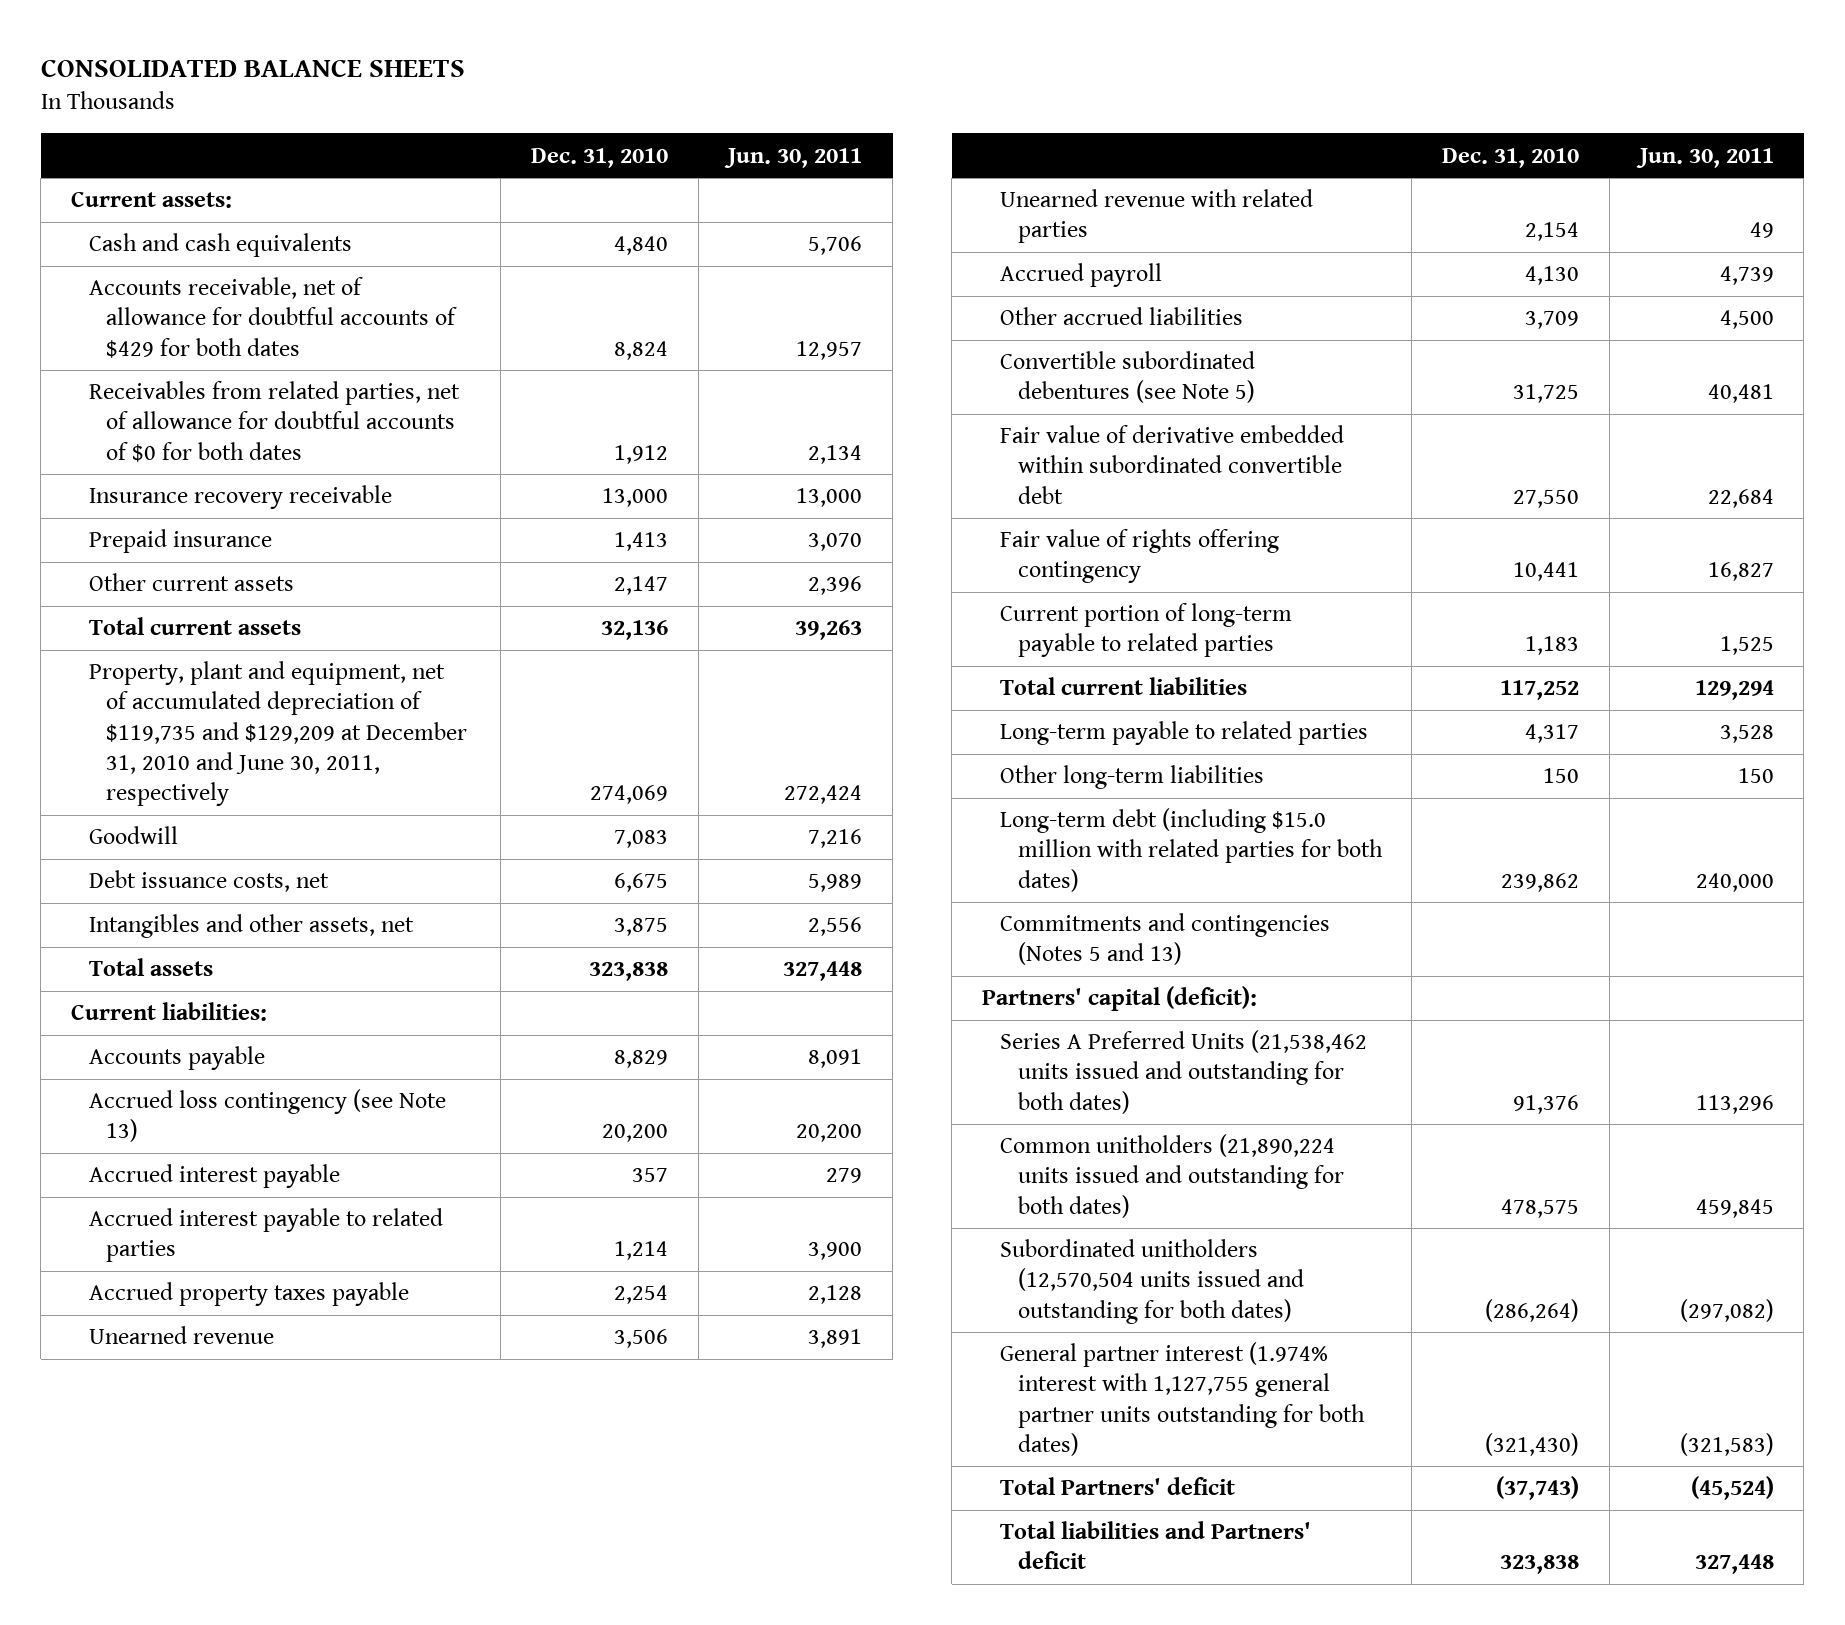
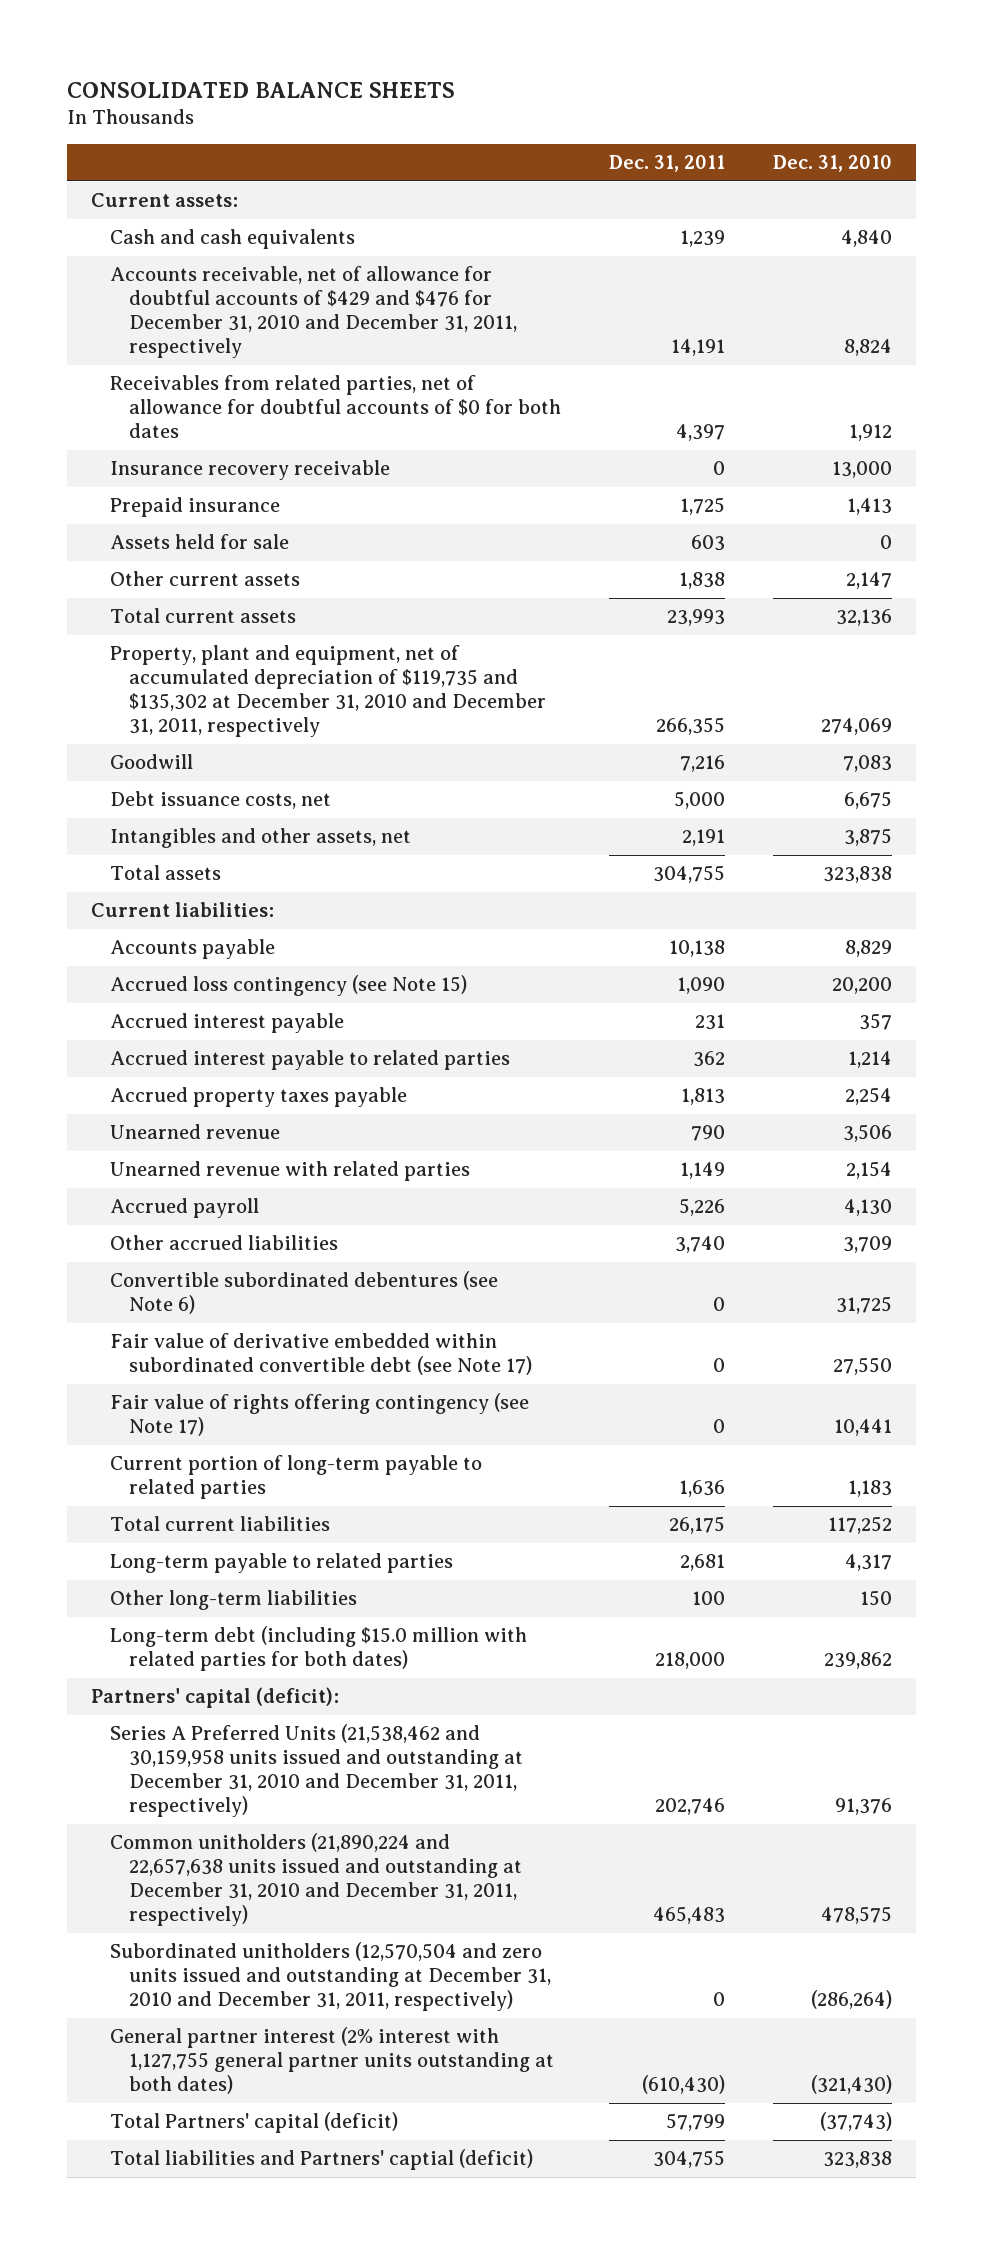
- | Dec. 31, 2010 | Jun. 30, 2011
+ | Dec. 31, 2011 | Dec. 31, 2010
- Accounts receivable, net of allowance for doubtful accounts of $429 for both dates | 8,824 | 12,957
+ Accounts receivable, net of allowance for doubtful accounts of $429 and $476 for December 31, 2010 and December 31, 2011, respectively | 14,191 | 8,824
+ Assets held for sale | 603 | 0
- Property, plant and equipment, net of accumulated depreciation of $119,735 and $129,209 at December 31, 2010 and June 30, 2011, respectively | 274,069 | 272,424
+ Property, plant and equipment, net of accumulated depreciation of $119,735 and $135,302 at December 31, 2010 and December 31, 2011, respectively | 266,355 | 274,069
- Accrued loss contingency (see Note 13) | 20,200 | 20,200
+ Accrued loss contingency (see Note 15) | 1,090 | 20,200
- Convertible subordinated debentures (see Note 5) | 31,725 | 40,481
- Fair value of derivative embedded within subordinated convertible debt | 27,550 | 22,684
- Fair value of rights offering contingency | 10,441 | 16,827
+ Convertible subordinated debentures (see Note 6) | 0 | 31,725
+ Fair value of derivative embedded within subordinated convertible debt (see Note 17) | 0 | 27,550
+ Fair value of rights offering contingency (see Note 17) | 0 | 10,441
- Commitments and contingencies (Notes 5 and 13)
- Series A Preferred Units (21,538,462 units issued and outstanding for both dates) | 91,376 | 113,296
- Common unitholders (21,890,224 units issued and outstanding for both dates) | 478,575 | 459,845
- Subordinated unitholders (12,570,504 units issued and outstanding for both dates) | (286,264) | (297,082)
- General partner interest (1.974% interest with 1,127,755 general partner units outstanding for both dates) | (321,430) | (321,583)
- Total Partners' deficit | (37,743) | (45,524)
- Total liabilities and Partners' deficit | 323,838 | 327,448
+ Series A Preferred Units (21,538,462 and 30,159,958 units issued and outstanding at December 31, 2010 and December 31, 2011, respectively) | 202,746 | 91,376
+ Common unitholders (21,890,224 and 22,657,638 units issued and outstanding at December 31, 2010 and December 31, 2011, respectively) | 465,483 | 478,575
+ Subordinated unitholders (12,570,504 and zero units issued and outstanding at December 31, 2010 and December 31, 2011, respectively) | 0 | (286,264)
+ General partner interest (2% interest with 1,127,755 general partner units outstanding at both dates) | (610,430) | (321,430)
+ Total Partners' capital (deficit) | 57,799 | (37,743)
+ Total liabilities and Partners' captial (deficit) | 304,755 | 323,838

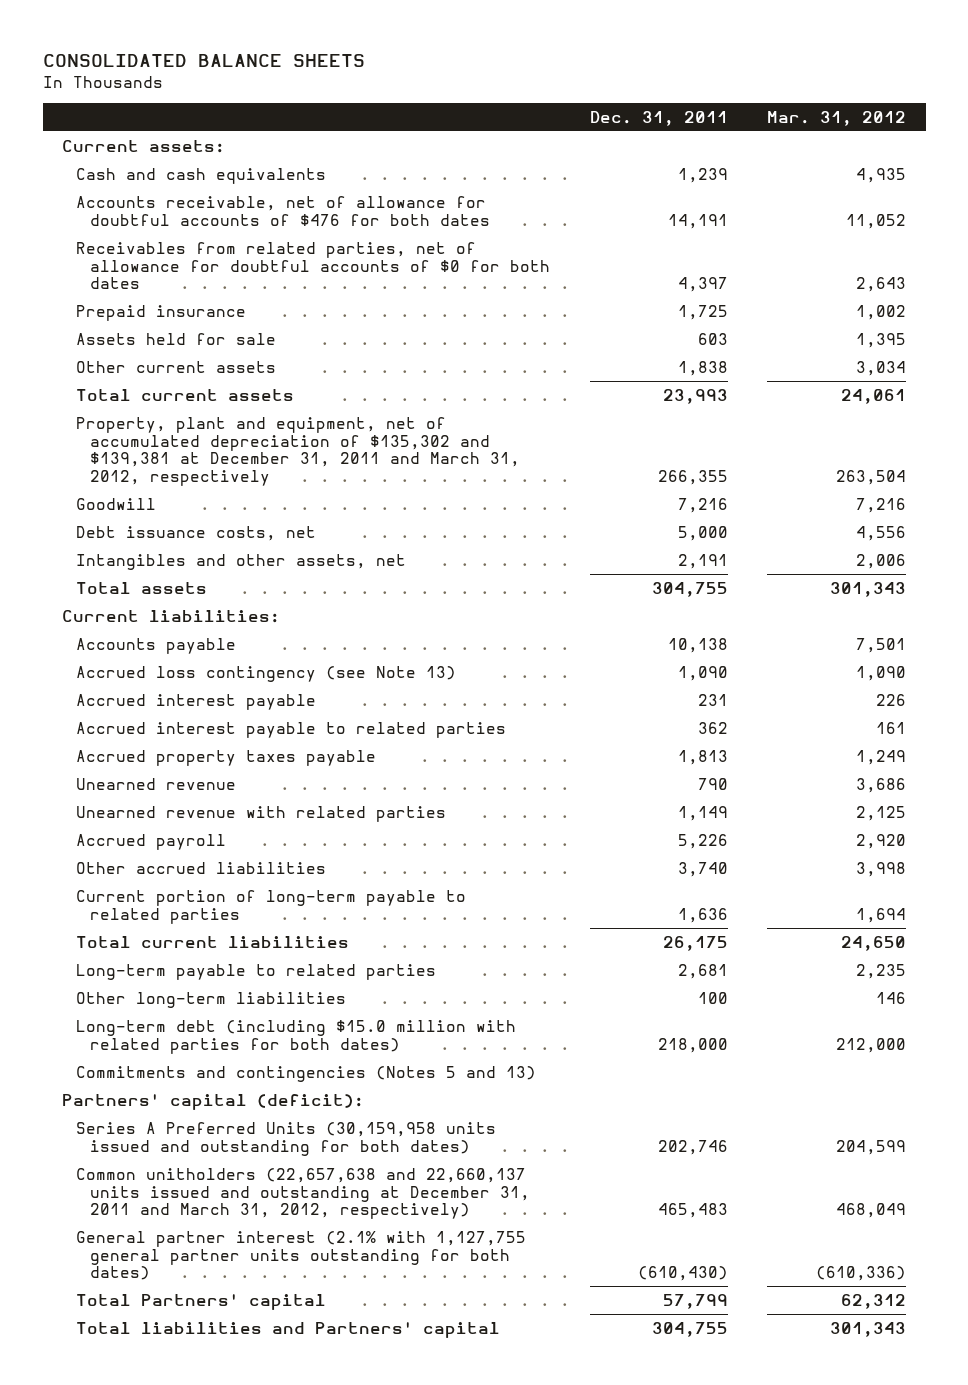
- | Dec. 31, 2011 | Dec. 31, 2010
+ | Dec. 31, 2011 | Mar. 31, 2012
- Accounts receivable, net of allowance for doubtful accounts of $429 and $476 for December 31, 2010 and December 31, 2011, respectively | 14,191 | 8,824
+ Accounts receivable, net of allowance for doubtful accounts of $476 for both dates | 14,191 | 11,052
- Insurance recovery receivable | 0 | 13,000
- Property, plant and equipment, net of accumulated depreciation of $119,735 and $135,302 at December 31, 2010 and December 31, 2011, respectively | 266,355 | 274,069
+ Property, plant and equipment, net of accumulated depreciation of $135,302 and $139,381 at December 31, 2011 and March 31, 2012, respectively | 266,355 | 263,504
- Accrued loss contingency (see Note 15) | 1,090 | 20,200
+ Accrued loss contingency (see Note 13) | 1,090 | 1,090
- Convertible subordinated debentures (see Note 6) | 0 | 31,725
- Fair value of derivative embedded within subordinated convertible debt (see Note 17) | 0 | 27,550
- Fair value of rights offering contingency (see Note 17) | 0 | 10,441
+ Commitments and contingencies (Notes 5 and 13)
- Series A Preferred Units (21,538,462 and 30,159,958 units issued and outstanding at December 31, 2010 and December 31, 2011, respectively) | 202,746 | 91,376
- Common unitholders (21,890,224 and 22,657,638 units issued and outstanding at December 31, 2010 and December 31, 2011, respectively) | 465,483 | 478,575
- Subordinated unitholders (12,570,504 and zero units issued and outstanding at December 31, 2010 and December 31, 2011, respectively) | 0 | (286,264)
- General partner interest (2% interest with 1,127,755 general partner units outstanding at both dates) | (610,430) | (321,430)
- Total Partners' capital (deficit) | 57,799 | (37,743)
- Total liabilities and Partners' captial (deficit) | 304,755 | 323,838
+ Series A Preferred Units (30,159,958 units issued and outstanding for both dates) | 202,746 | 204,599
+ Common unitholders (22,657,638 and 22,660,137 units issued and outstanding at December 31, 2011 and March 31, 2012, respectively) | 465,483 | 468,049
+ General partner interest (2.1% with 1,127,755 general partner units outstanding for both dates) | (610,430) | (610,336)
+ Total Partners' capital | 57,799 | 62,312
+ Total liabilities and Partners' capital | 304,755 | 301,343

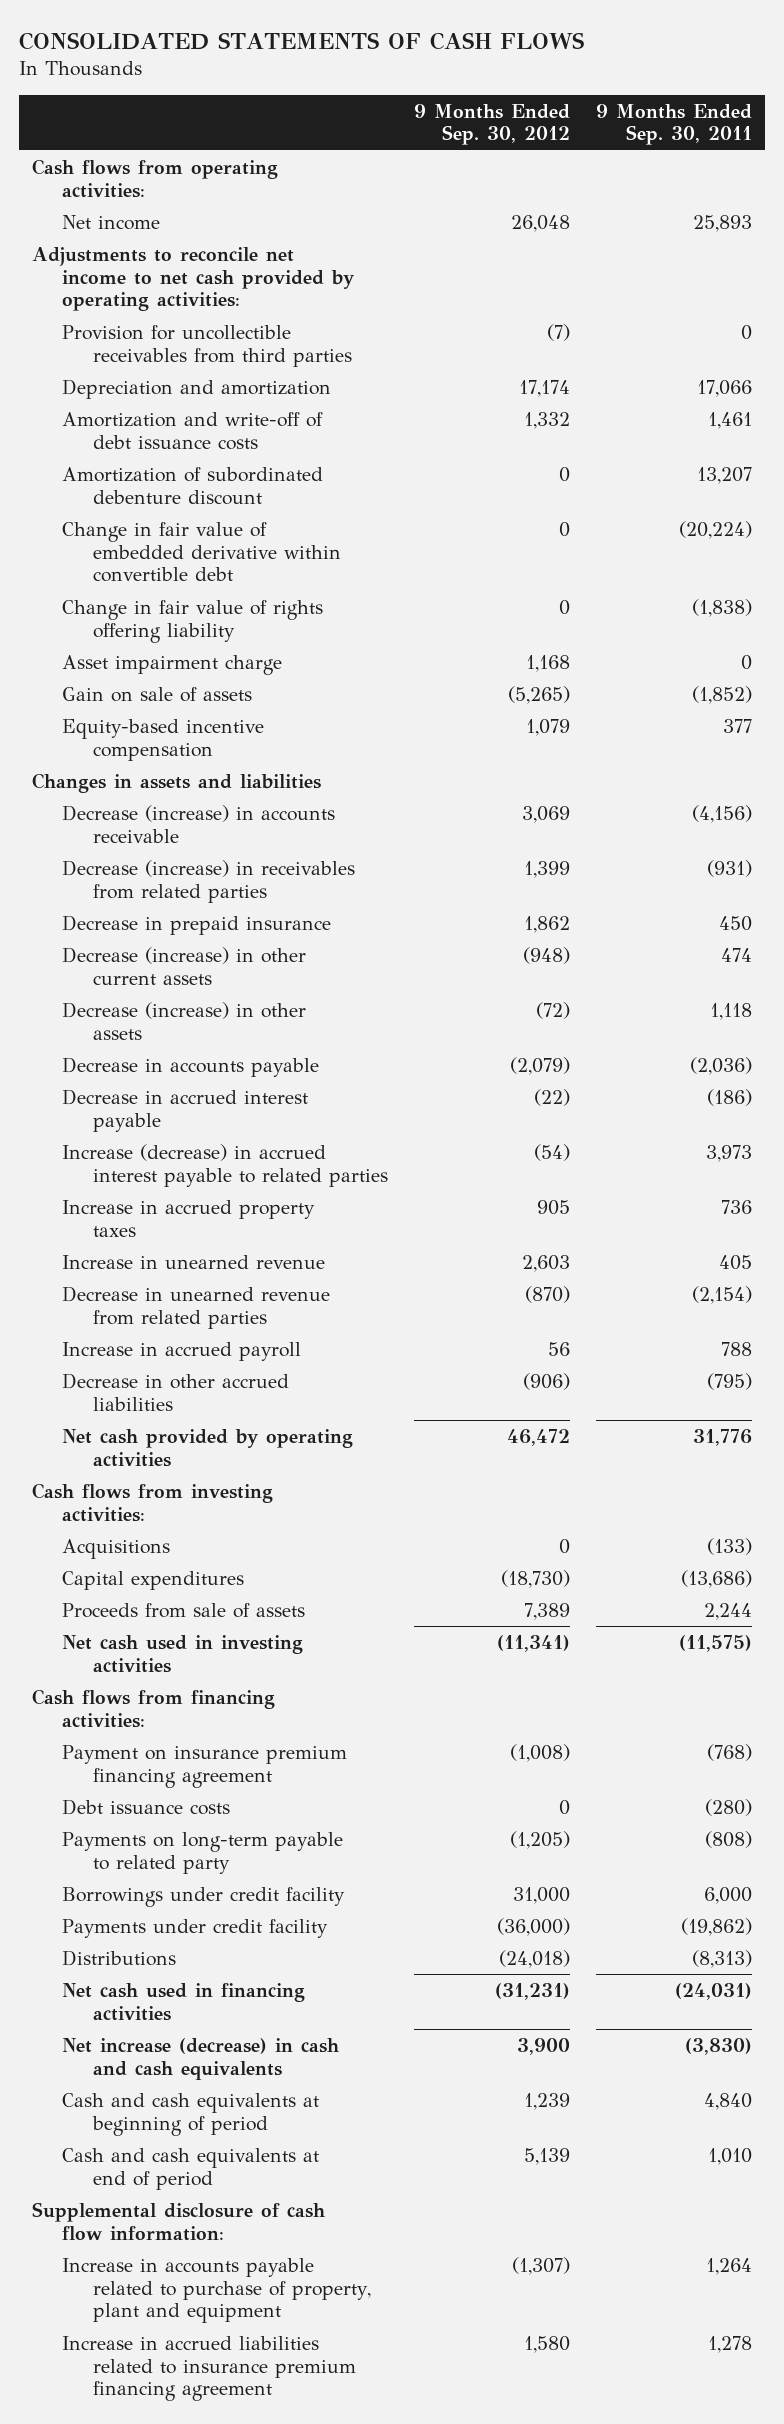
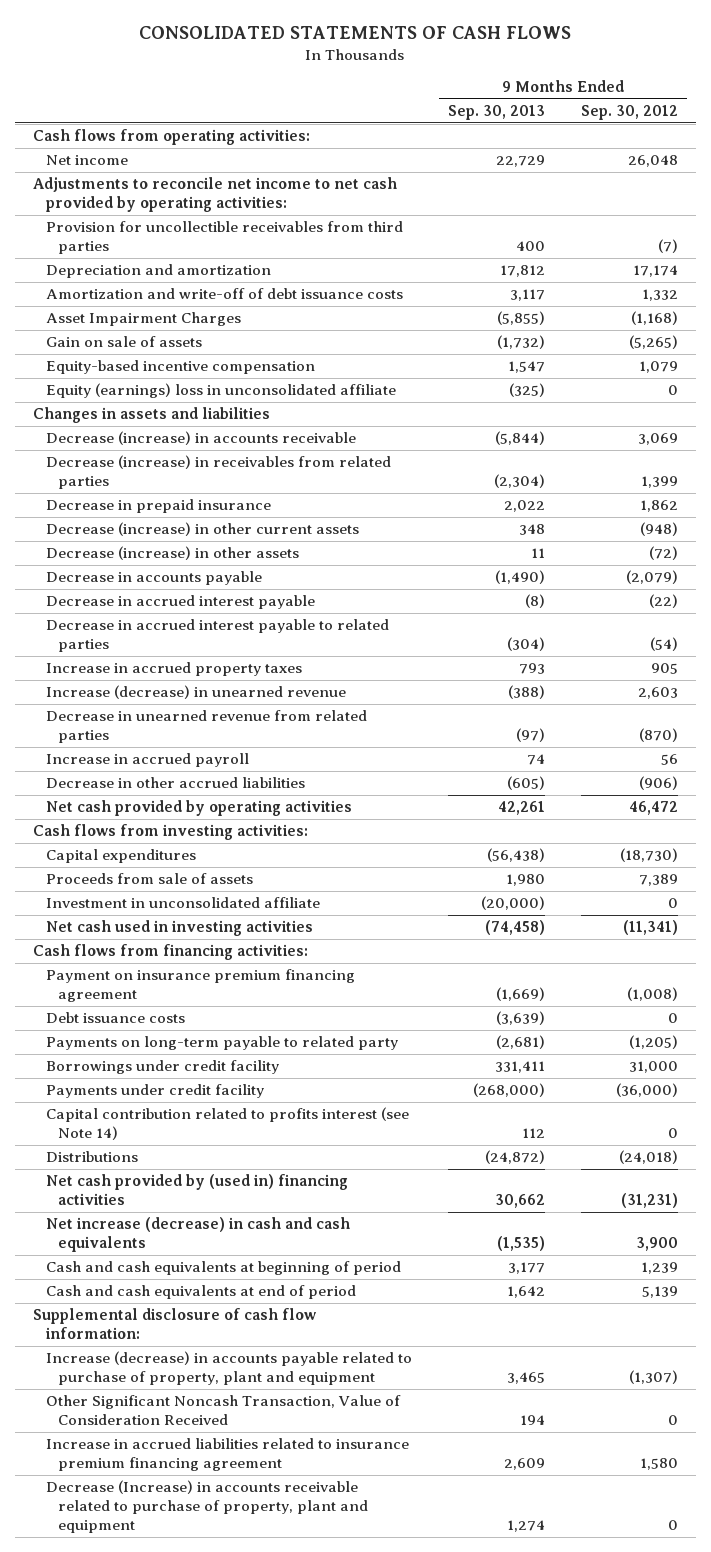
- | 9 Months Ended Sep. 30, 2012 | 9 Months Ended Sep. 30, 2011
+ | 9 Months Ended Sep. 30, 2013 | 9 Months Ended Sep. 30, 2012
- Amortization of subordinated debenture discount | 0 | 13,207
- Change in fair value of embedded derivative within convertible debt | 0 | (20,224)
- Change in fair value of rights offering liability | 0 | (1,838)
- Asset impairment charge | 1,168 | 0
+ Asset Impairment Charges | (5,855) | (1,168)
+ Equity (earnings) loss in unconsolidated affiliate | (325) | 0
- Increase (decrease) in accrued interest payable to related parties | (54) | 3,973
+ Decrease in accrued interest payable to related parties | (304) | (54)
- Increase in unearned revenue | 2,603 | 405
+ Increase (decrease) in unearned revenue | (388) | 2,603
- Acquisitions | 0 | (133)
+ Investment in unconsolidated affiliate | (20,000) | 0
+ Capital contribution related to profits interest (see Note 14) | 112 | 0
- Net cash used in financing activities | (31,231) | (24,031)
+ Net cash provided by (used in) financing activities | 30,662 | (31,231)
- Increase in accounts payable related to purchase of property, plant and equipment | (1,307) | 1,264
+ Increase (decrease) in accounts payable related to purchase of property, plant and equipment | 3,465 | (1,307)
+ Other Significant Noncash Transaction, Value of Consideration Received | 194 | 0
+ Decrease (Increase) in accounts receivable related to purchase of property, plant and equipment | 1,274 | 0

